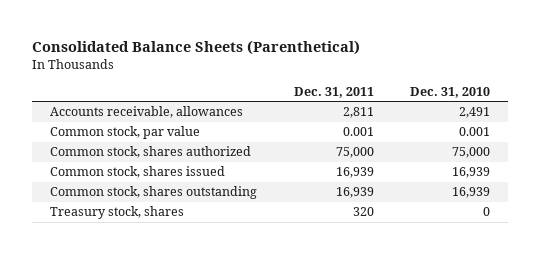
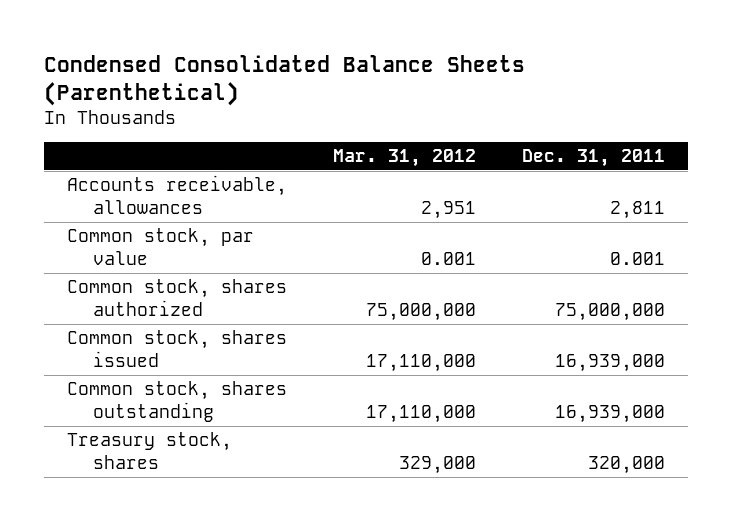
- Consolidated Balance Sheets (Parenthetical)
+ Condensed Consolidated Balance Sheets (Parenthetical)
- | Dec. 31, 2011 | Dec. 31, 2010
+ | Mar. 31, 2012 | Dec. 31, 2011
- Common stock, shares authorized | 75,000 | 75,000
- Common stock, shares issued | 16,939 | 16,939
- Common stock, shares outstanding | 16,939 | 16,939
- Treasury stock, shares | 320 | 0
+ Common stock, shares authorized | 75,000,000 | 75,000,000
+ Common stock, shares issued | 17,110,000 | 16,939,000
+ Common stock, shares outstanding | 17,110,000 | 16,939,000
+ Treasury stock, shares | 329,000 | 320,000

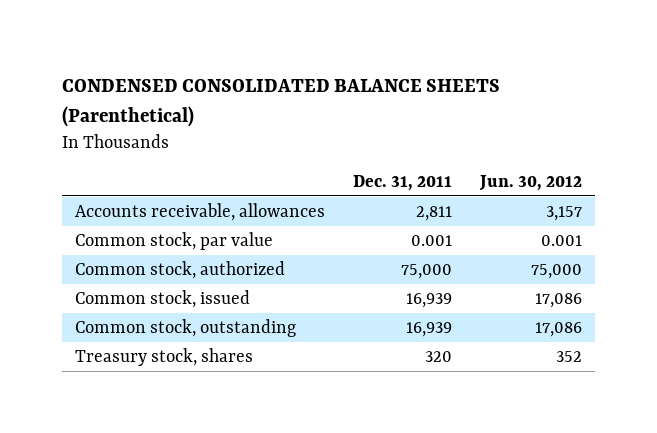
- Condensed Consolidated Balance Sheets (Parenthetical)
+ CONDENSED CONSOLIDATED BALANCE SHEETS (Parenthetical)
- | Mar. 31, 2012 | Dec. 31, 2011
+ | Dec. 31, 2011 | Jun. 30, 2012
- Common stock, shares authorized | 75,000,000 | 75,000,000
- Common stock, shares issued | 17,110,000 | 16,939,000
- Common stock, shares outstanding | 17,110,000 | 16,939,000
- Treasury stock, shares | 329,000 | 320,000
+ Common stock, authorized | 75,000 | 75,000
+ Common stock, issued | 16,939 | 17,086
+ Common stock, outstanding | 16,939 | 17,086
+ Treasury stock, shares | 320 | 352

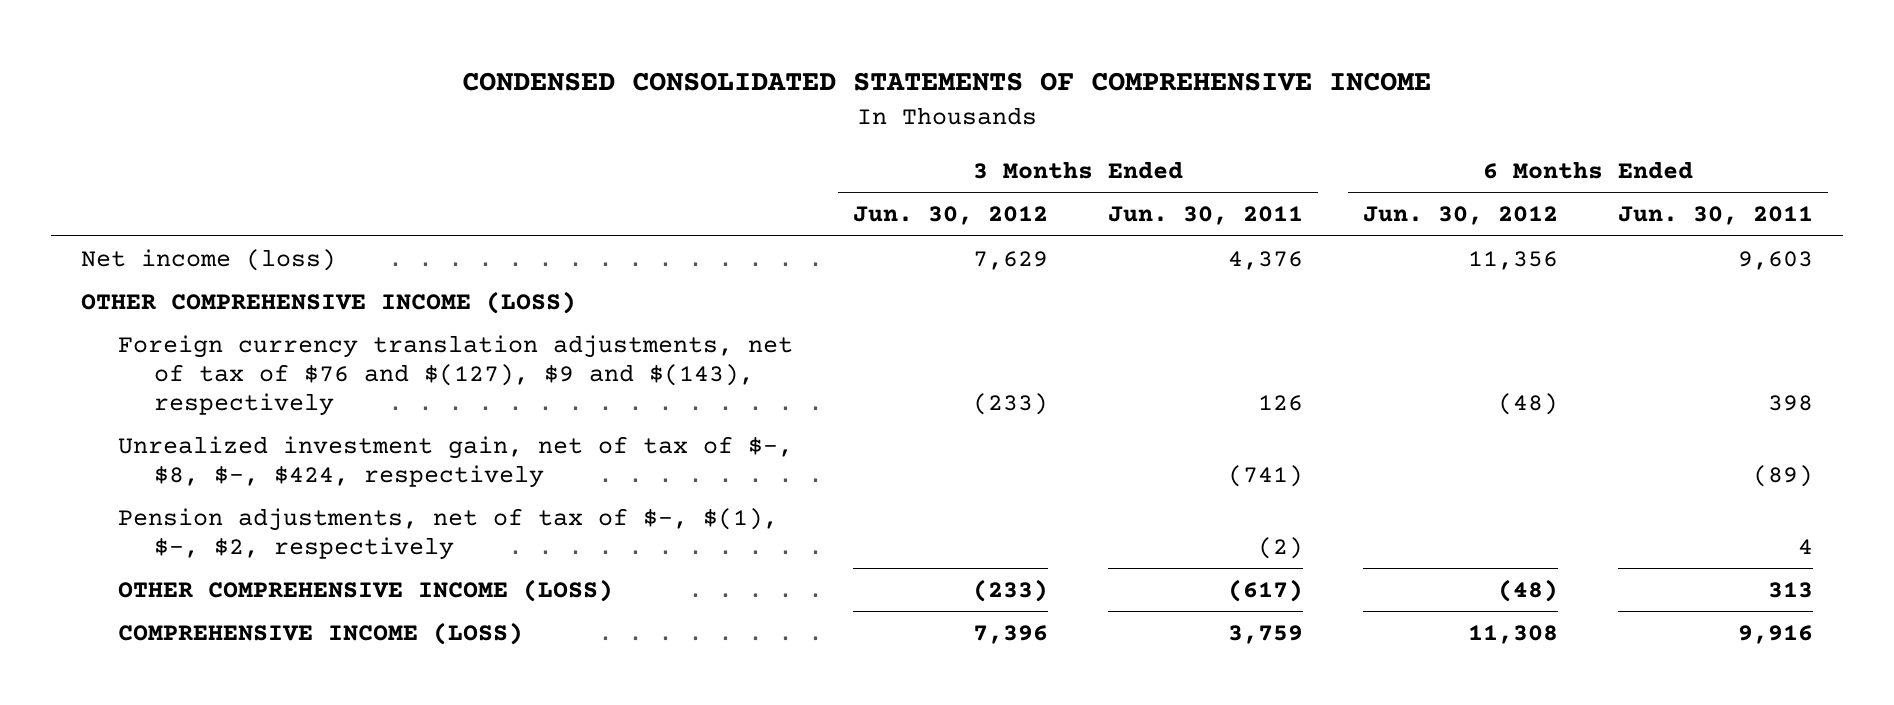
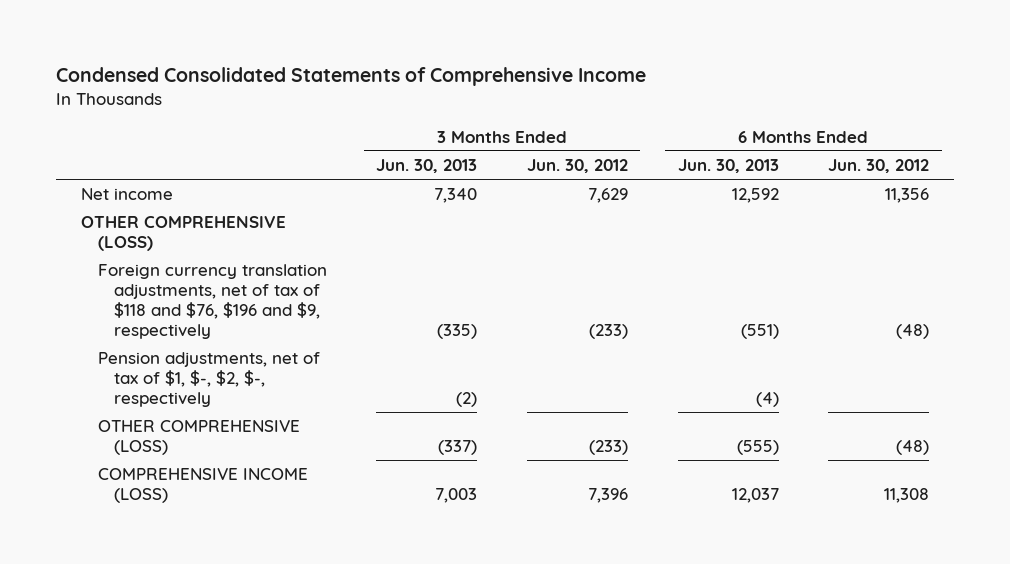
- CONDENSED CONSOLIDATED STATEMENTS OF COMPREHENSIVE INCOME
+ Condensed Consolidated Statements of Comprehensive Income
- | 3 Months Ended Jun. 30, 2012 | 3 Months Ended Jun. 30, 2011 | 6 Months Ended Jun. 30, 2012 | 6 Months Ended Jun. 30, 2011
+ | 3 Months Ended Jun. 30, 2013 | 3 Months Ended Jun. 30, 2012 | 6 Months Ended Jun. 30, 2013 | 6 Months Ended Jun. 30, 2012
- Net income (loss) | 7,629 | 4,376 | 11,356 | 9,603
- OTHER COMPREHENSIVE INCOME (LOSS)
- Foreign currency translation adjustments, net of tax of $76 and $(127), $9 and $(143), respectively | (233) | 126 | (48) | 398
- Unrealized investment gain, net of tax of $-, $8, $-, $424, respectively | | (741) | | (89)
- Pension adjustments, net of tax of $-, $(1), $-, $2, respectively | | (2) | | 4
- OTHER COMPREHENSIVE INCOME (LOSS) | (233) | (617) | (48) | 313
+ Net income | 7,340 | 7,629 | 12,592 | 11,356
+ OTHER COMPREHENSIVE (LOSS)
+ Foreign currency translation adjustments, net of tax of $118 and $76, $196 and $9, respectively | (335) | (233) | (551) | (48)
+ Pension adjustments, net of tax of $1, $-, $2, $-, respectively | (2) | | (4) |
+ OTHER COMPREHENSIVE (LOSS) | (337) | (233) | (555) | (48)

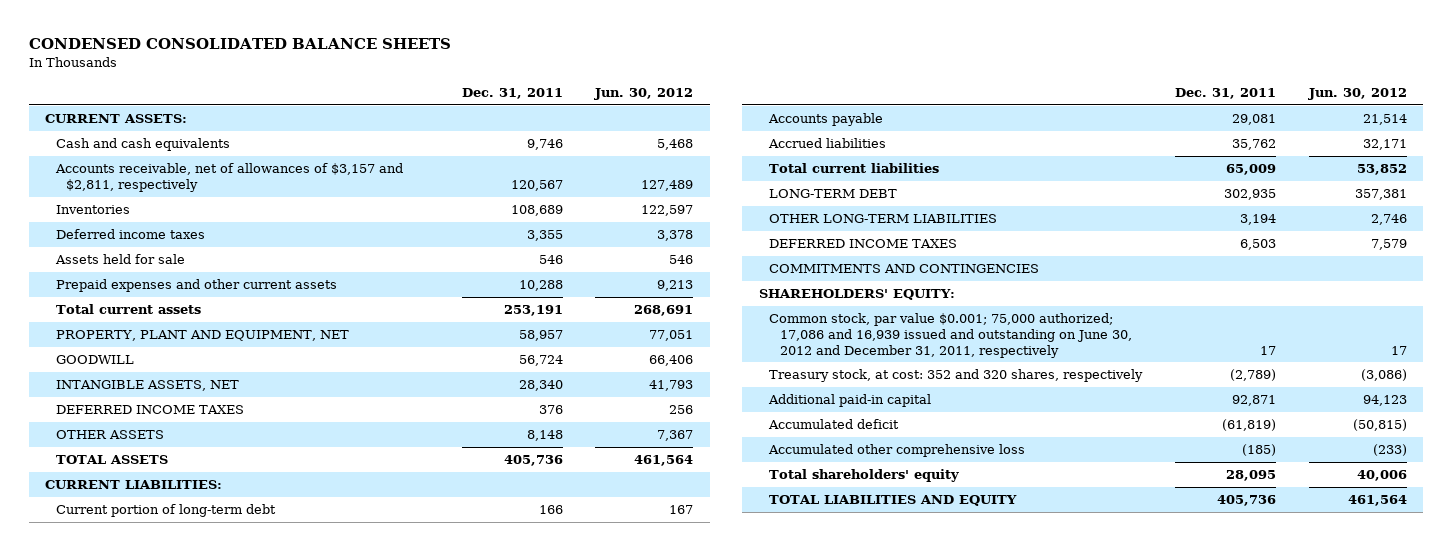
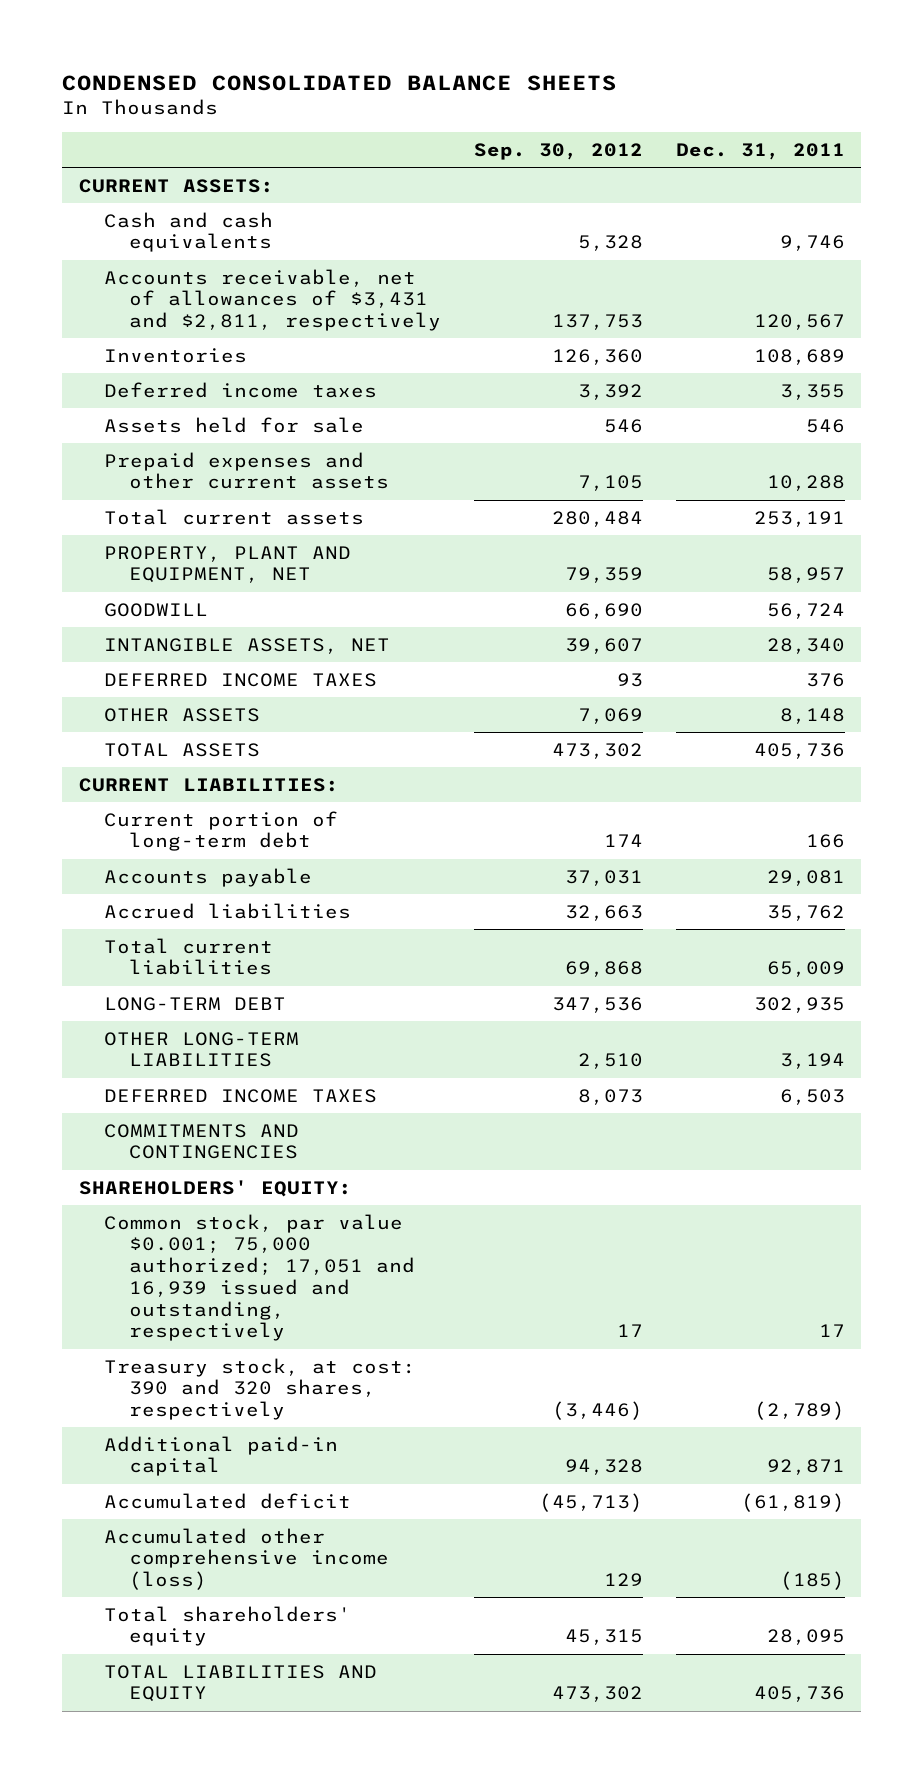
- | Dec. 31, 2011 | Jun. 30, 2012
+ | Sep. 30, 2012 | Dec. 31, 2011
- Accounts receivable, net of allowances of $3,157 and $2,811, respectively | 120,567 | 127,489
+ Accounts receivable, net of allowances of $3,431 and $2,811, respectively | 137,753 | 120,567
- Common stock, par value $0.001; 75,000 authorized; 17,086 and 16,939 issued and outstanding on June 30, 2012 and December 31, 2011, respectively | 17 | 17
- Treasury stock, at cost: 352 and 320 shares, respectively | (2,789) | (3,086)
+ Common stock, par value $0.001; 75,000 authorized; 17,051 and 16,939 issued and outstanding, respectively | 17 | 17
+ Treasury stock, at cost: 390 and 320 shares, respectively | (3,446) | (2,789)
- Accumulated other comprehensive loss | (185) | (233)
+ Accumulated other comprehensive income (loss) | 129 | (185)

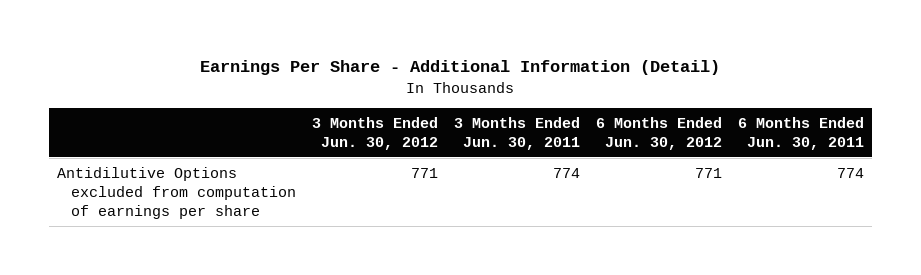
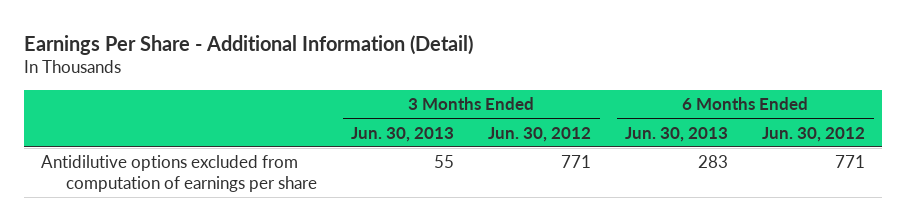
- | 3 Months Ended Jun. 30, 2012 | 3 Months Ended Jun. 30, 2011 | 6 Months Ended Jun. 30, 2012 | 6 Months Ended Jun. 30, 2011
+ | 3 Months Ended Jun. 30, 2013 | 3 Months Ended Jun. 30, 2012 | 6 Months Ended Jun. 30, 2013 | 6 Months Ended Jun. 30, 2012
- Antidilutive Options excluded from computation of earnings per share | 771 | 774 | 771 | 774
+ Antidilutive options excluded from computation of earnings per share | 55 | 771 | 283 | 771

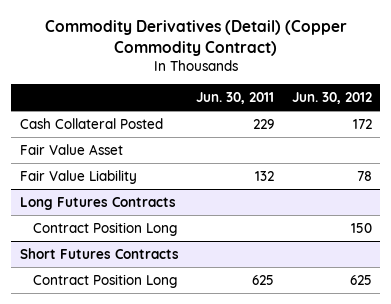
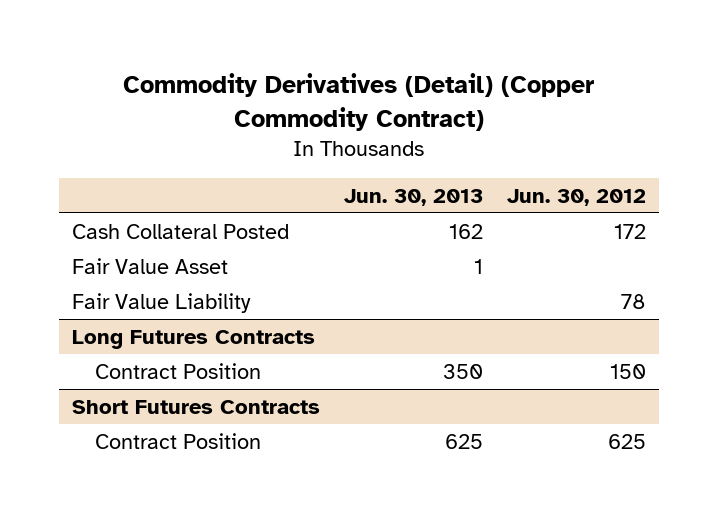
- | Jun. 30, 2011 | Jun. 30, 2012
+ | Jun. 30, 2013 | Jun. 30, 2012
@ Long Futures Contracts
- Contract Position Long | | 150
+ Contract Position | 350 | 150
@ Short Futures Contracts
- Contract Position Long | 625 | 625
+ Contract Position | 625 | 625

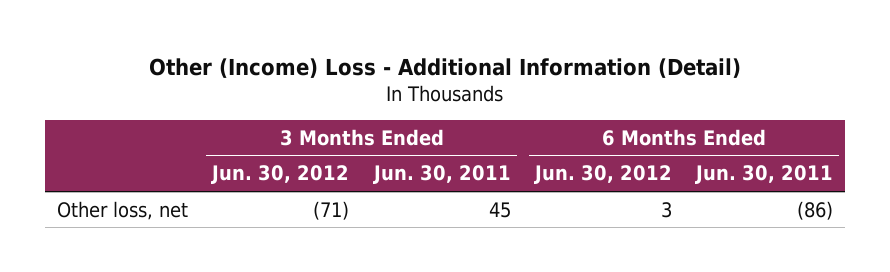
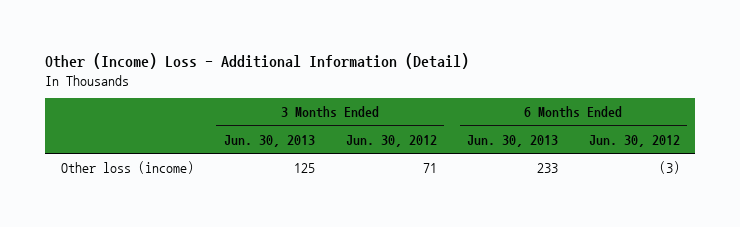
- | 3 Months Ended Jun. 30, 2012 | 3 Months Ended Jun. 30, 2011 | 6 Months Ended Jun. 30, 2012 | 6 Months Ended Jun. 30, 2011
+ | 3 Months Ended Jun. 30, 2013 | 3 Months Ended Jun. 30, 2012 | 6 Months Ended Jun. 30, 2013 | 6 Months Ended Jun. 30, 2012
- Other loss, net | (71) | 45 | 3 | (86)
+ Other loss (income) | 125 | 71 | 233 | (3)

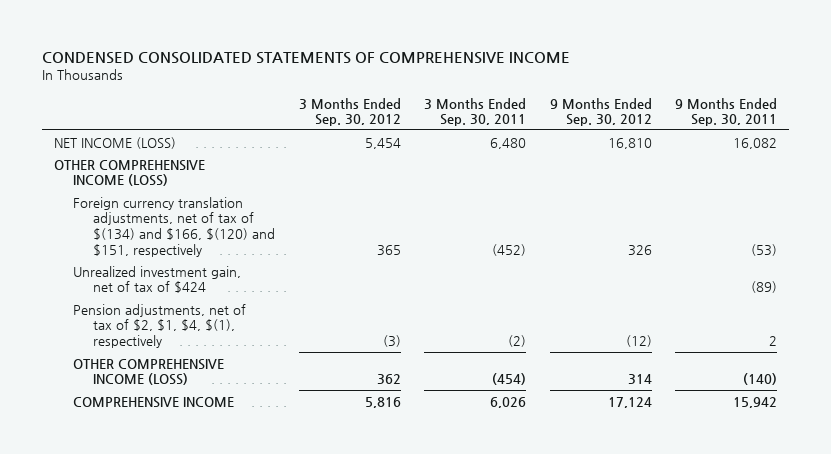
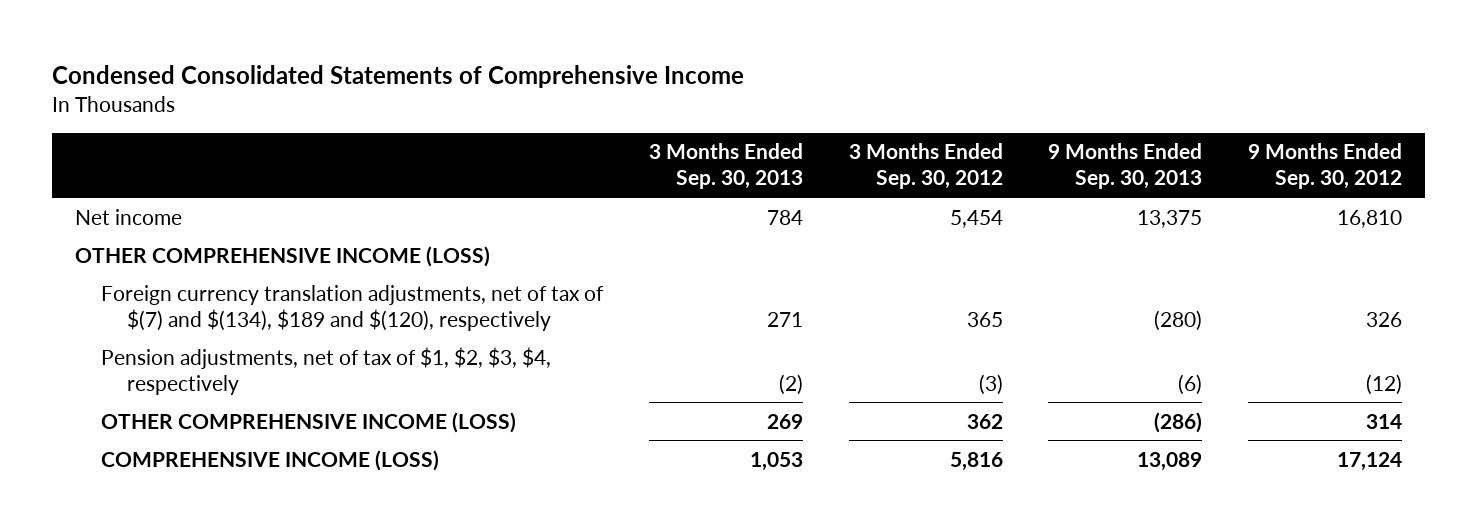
- CONDENSED CONSOLIDATED STATEMENTS OF COMPREHENSIVE INCOME
+ Condensed Consolidated Statements of Comprehensive Income
- | 3 Months Ended Sep. 30, 2012 | 3 Months Ended Sep. 30, 2011 | 9 Months Ended Sep. 30, 2012 | 9 Months Ended Sep. 30, 2011
+ | 3 Months Ended Sep. 30, 2013 | 3 Months Ended Sep. 30, 2012 | 9 Months Ended Sep. 30, 2013 | 9 Months Ended Sep. 30, 2012
- NET INCOME (LOSS) | 5,454 | 6,480 | 16,810 | 16,082
+ Net income | 784 | 5,454 | 13,375 | 16,810
- Foreign currency translation adjustments, net of tax of $(134) and $166, $(120) and $151, respectively | 365 | (452) | 326 | (53)
- Unrealized investment gain, net of tax of $424 | | | | (89)
- Pension adjustments, net of tax of $2, $1, $4, $(1), respectively | (3) | (2) | (12) | 2
+ Foreign currency translation adjustments, net of tax of $(7) and $(134), $189 and $(120), respectively | 271 | 365 | (280) | 326
+ Pension adjustments, net of tax of $1, $2, $3, $4, respectively | (2) | (3) | (6) | (12)
- COMPREHENSIVE INCOME | 5,816 | 6,026 | 17,124 | 15,942
+ COMPREHENSIVE INCOME (LOSS) | 1,053 | 5,816 | 13,089 | 17,124

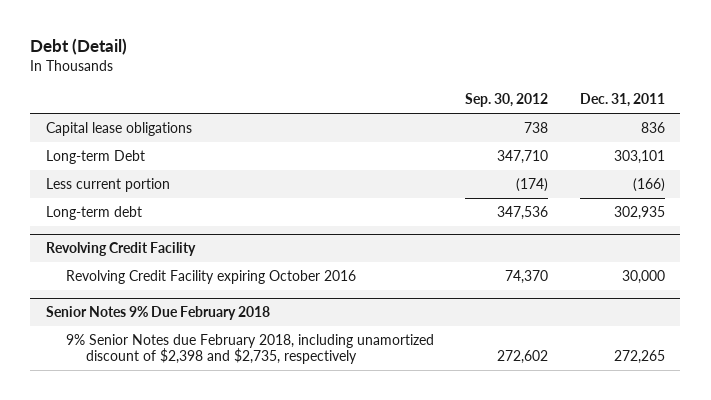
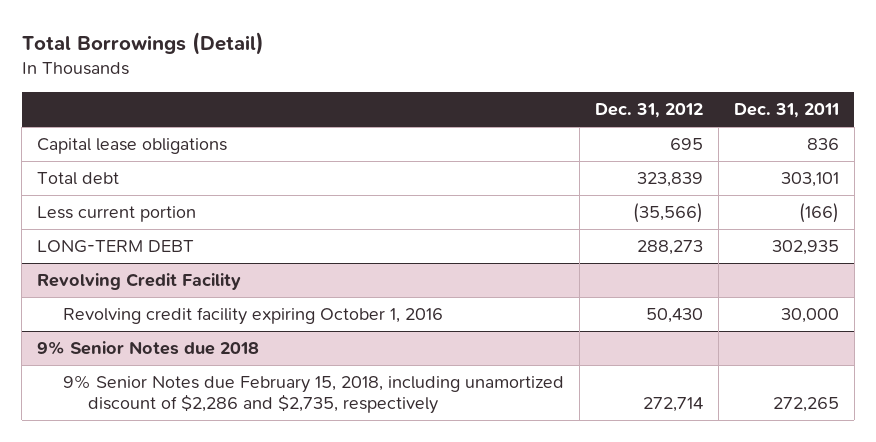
- Debt (Detail)
+ Total Borrowings (Detail)
- | Sep. 30, 2012 | Dec. 31, 2011
+ | Dec. 31, 2012 | Dec. 31, 2011
- Long-term Debt | 347,710 | 303,101
+ Total debt | 323,839 | 303,101
- Long-term debt | 347,536 | 302,935
+ LONG-TERM DEBT | 288,273 | 302,935
@ Revolving Credit Facility
- Revolving Credit Facility expiring October 2016 | 74,370 | 30,000
- Senior Notes 9% Due February 2018
- 9% Senior Notes due February 2018, including unamortized discount of $2,398 and $2,735, respectively | 272,602 | 272,265
@ Revolving Credit Facility
+ Revolving credit facility expiring October 1, 2016 | 50,430 | 30,000
+ 9% Senior Notes due 2018
+ 9% Senior Notes due February 15, 2018, including unamortized discount of $2,286 and $2,735, respectively | 272,714 | 272,265

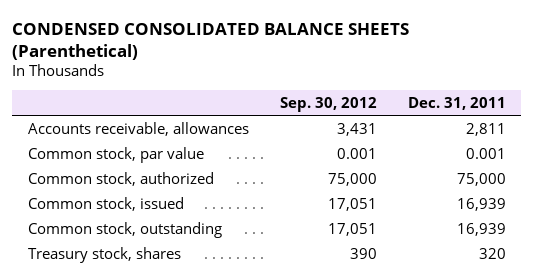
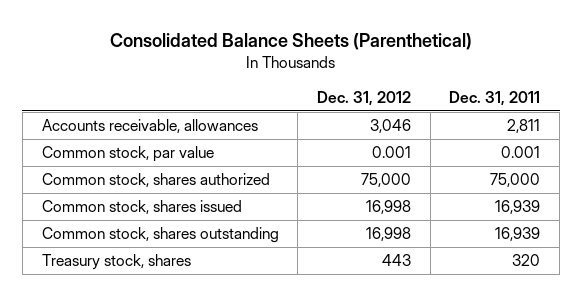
- CONDENSED CONSOLIDATED BALANCE SHEETS (Parenthetical)
+ Consolidated Balance Sheets (Parenthetical)
- | Sep. 30, 2012 | Dec. 31, 2011
+ | Dec. 31, 2012 | Dec. 31, 2011
- Common stock, authorized | 75,000 | 75,000
- Common stock, issued | 17,051 | 16,939
- Common stock, outstanding | 17,051 | 16,939
+ Common stock, shares authorized | 75,000 | 75,000
+ Common stock, shares issued | 16,998 | 16,939
+ Common stock, shares outstanding | 16,998 | 16,939

